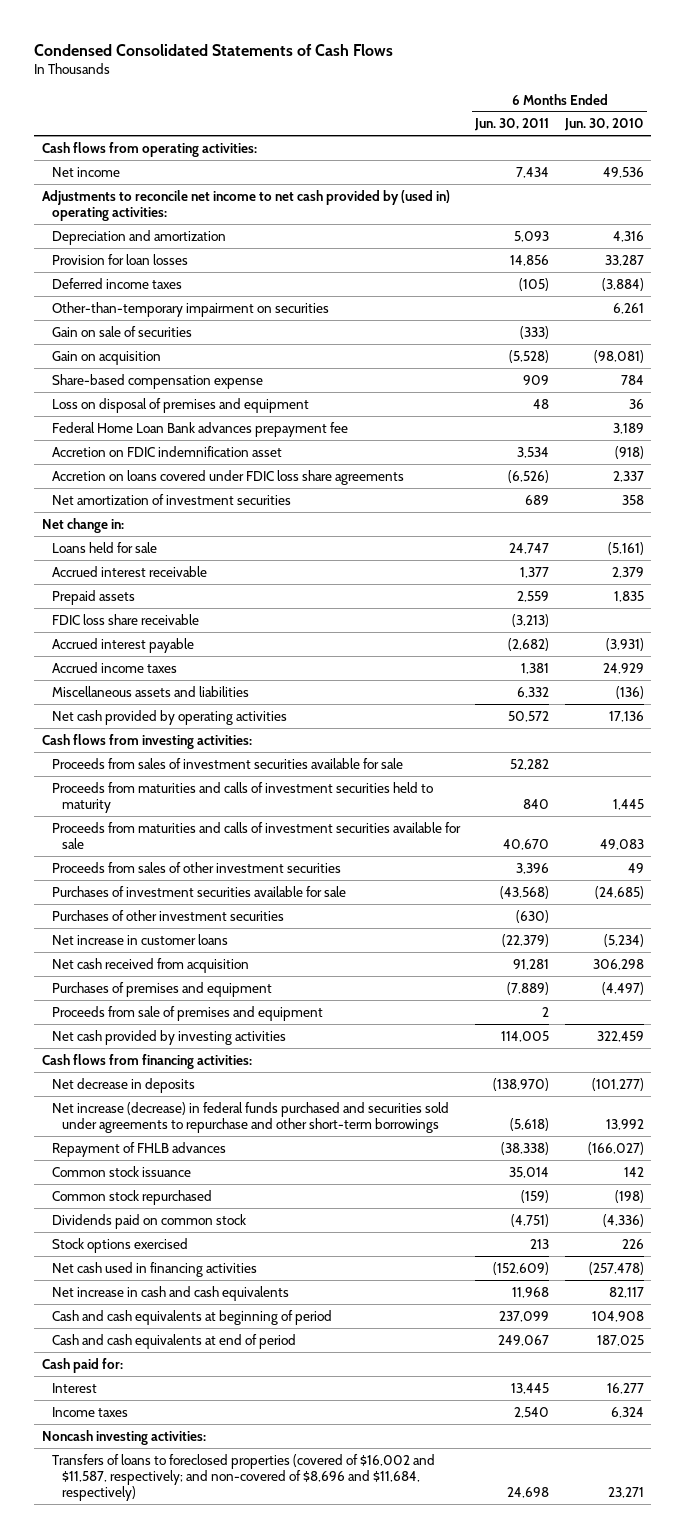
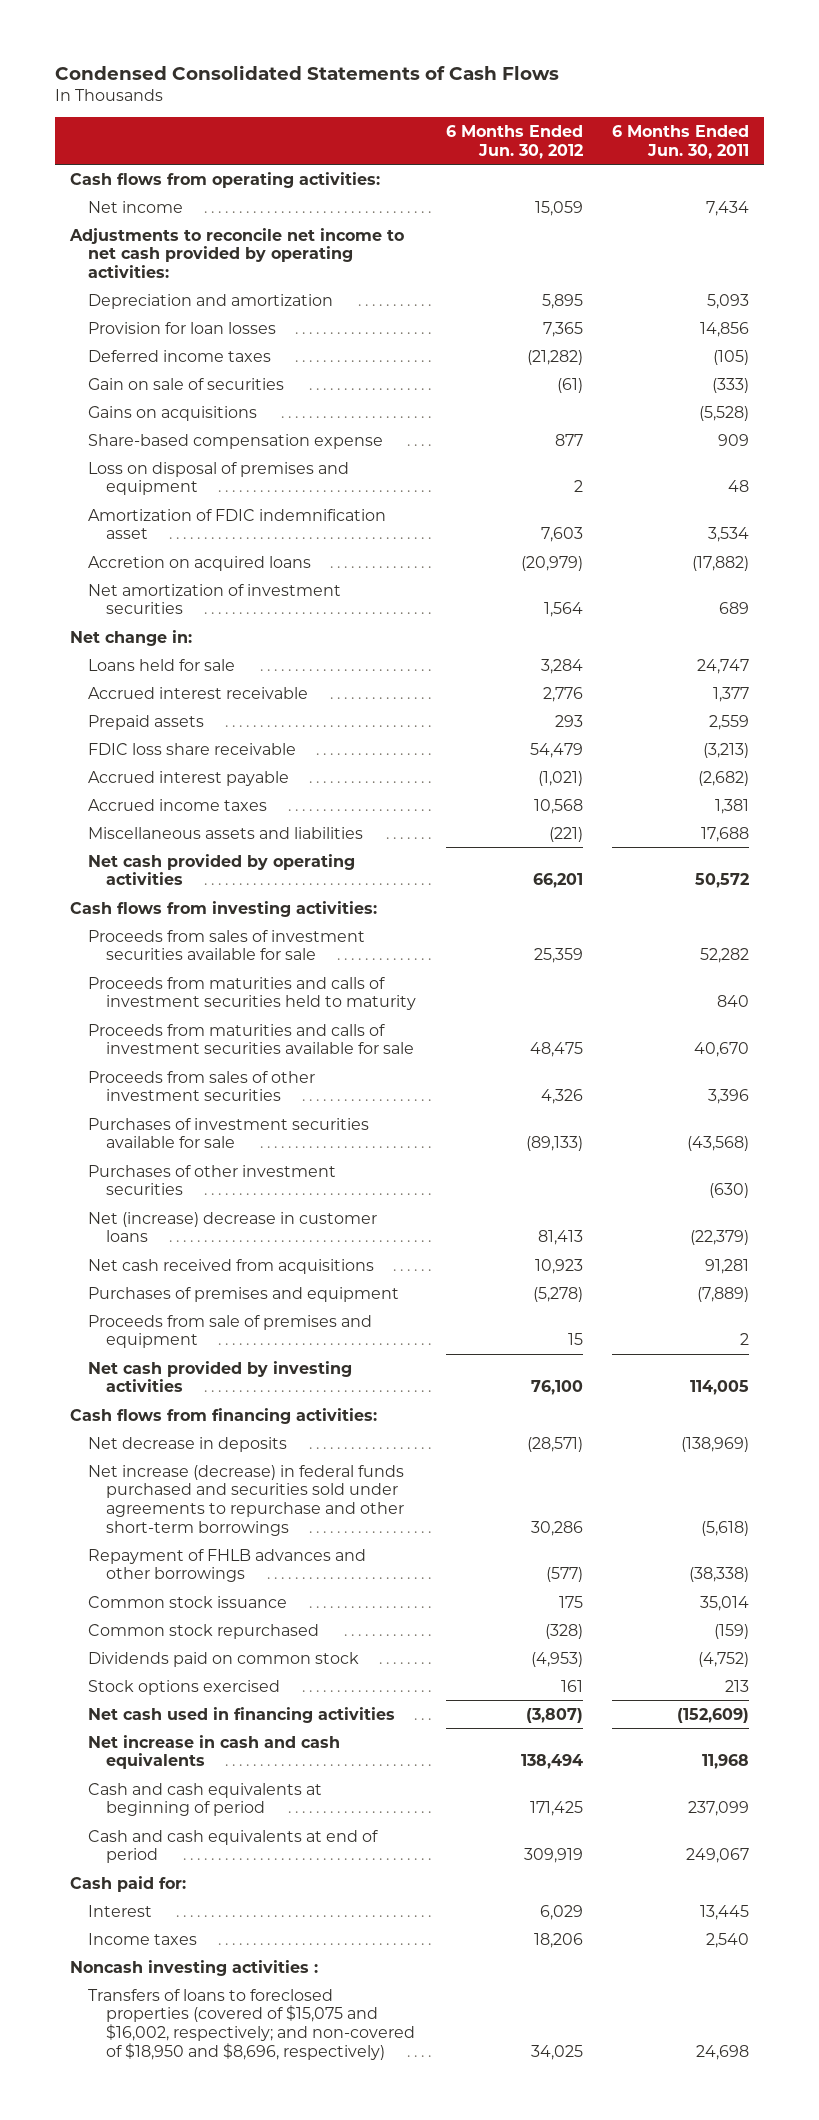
- | 6 Months Ended Jun. 30, 2011 | 6 Months Ended Jun. 30, 2010
+ | 6 Months Ended Jun. 30, 2012 | 6 Months Ended Jun. 30, 2011
- Adjustments to reconcile net income to net cash provided by (used in) operating activities:
+ Adjustments to reconcile net income to net cash provided by operating activities:
- Other-than-temporary impairment on securities | | 6,261
- Gain on acquisition | (5,528) | (98,081)
+ Gains on acquisitions | | (5,528)
- Federal Home Loan Bank advances prepayment fee | | 3,189
- Accretion on FDIC indemnification asset | 3,534 | (918)
- Accretion on loans covered under FDIC loss share agreements | (6,526) | 2,337
+ Amortization of FDIC indemnification asset | 7,603 | 3,534
+ Accretion on acquired loans | (20,979) | (17,882)
- Miscellaneous assets and liabilities | 6,332 | (136)
+ Miscellaneous assets and liabilities | (221) | 17,688
- Net increase in customer loans | (22,379) | (5,234)
- Net cash received from acquisition | 91,281 | 306,298
+ Net (increase) decrease in customer loans | 81,413 | (22,379)
+ Net cash received from acquisitions | 10,923 | 91,281
- Net decrease in deposits | (138,970) | (101,277)
+ Net decrease in deposits | (28,571) | (138,969)
- Repayment of FHLB advances | (38,338) | (166,027)
+ Repayment of FHLB advances and other borrowings | (577) | (38,338)
- Dividends paid on common stock | (4,751) | (4,336)
+ Dividends paid on common stock | (4,953) | (4,752)
- Noncash investing activities:
- Transfers of loans to foreclosed properties (covered of $16,002 and $11,587, respectively; and non-covered of $8,696 and $11,684, respectively) | 24,698 | 23,271
+ Noncash investing activities :
+ Transfers of loans to foreclosed properties (covered of $15,075 and $16,002, respectively; and non-covered of $18,950 and $8,696, respectively) | 34,025 | 24,698

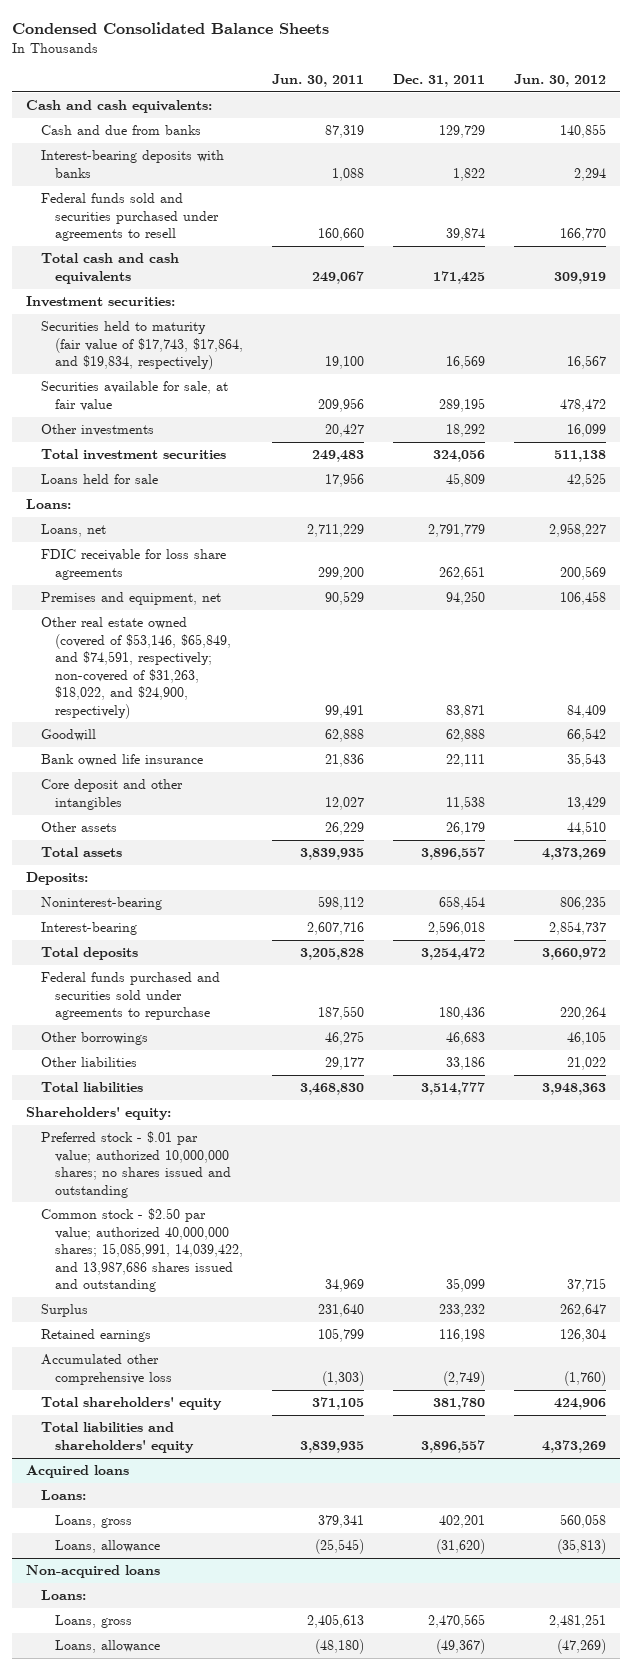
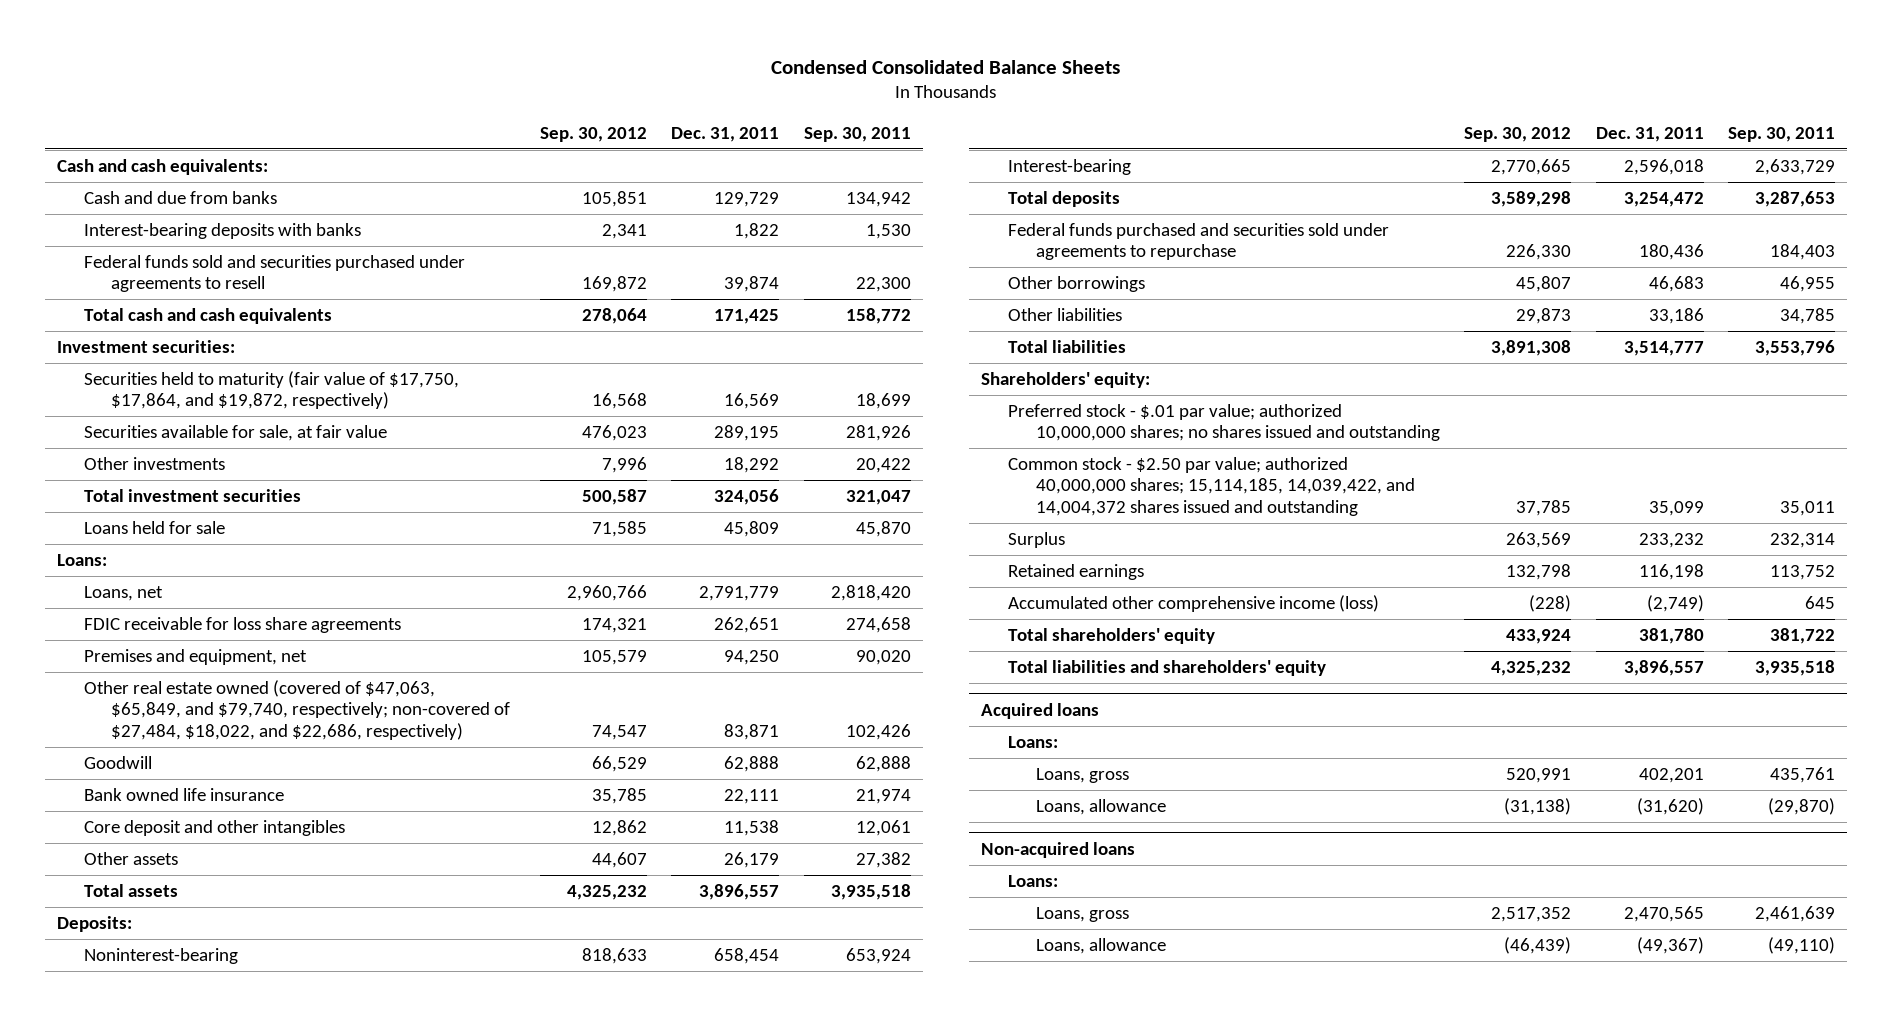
- | Jun. 30, 2011 | Dec. 31, 2011 | Jun. 30, 2012
+ | Sep. 30, 2012 | Dec. 31, 2011 | Sep. 30, 2011
- Securities held to maturity (fair value of $17,743, $17,864, and $19,834, respectively) | 19,100 | 16,569 | 16,567
+ Securities held to maturity (fair value of $17,750, $17,864, and $19,872, respectively) | 16,568 | 16,569 | 18,699
- Other real estate owned (covered of $53,146, $65,849, and $74,591, respectively; non-covered of $31,263, $18,022, and $24,900, respectively) | 99,491 | 83,871 | 84,409
+ Other real estate owned (covered of $47,063, $65,849, and $79,740, respectively; non-covered of $27,484, $18,022, and $22,686, respectively) | 74,547 | 83,871 | 102,426
- Common stock - $2.50 par value; authorized 40,000,000 shares; 15,085,991, 14,039,422, and 13,987,686 shares issued and outstanding | 34,969 | 35,099 | 37,715
+ Common stock - $2.50 par value; authorized 40,000,000 shares; 15,114,185, 14,039,422, and 14,004,372 shares issued and outstanding | 37,785 | 35,099 | 35,011
- Accumulated other comprehensive loss | (1,303) | (2,749) | (1,760)
+ Accumulated other comprehensive income (loss) | (228) | (2,749) | 645

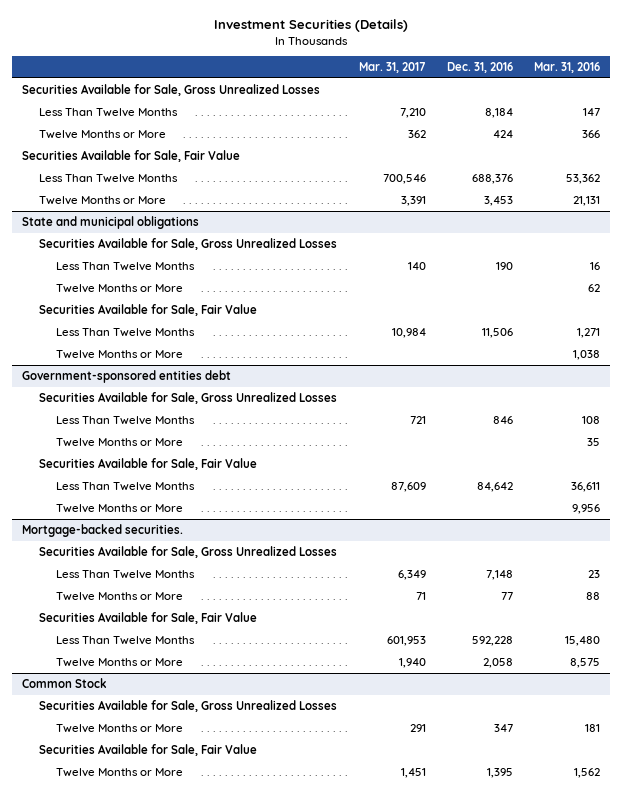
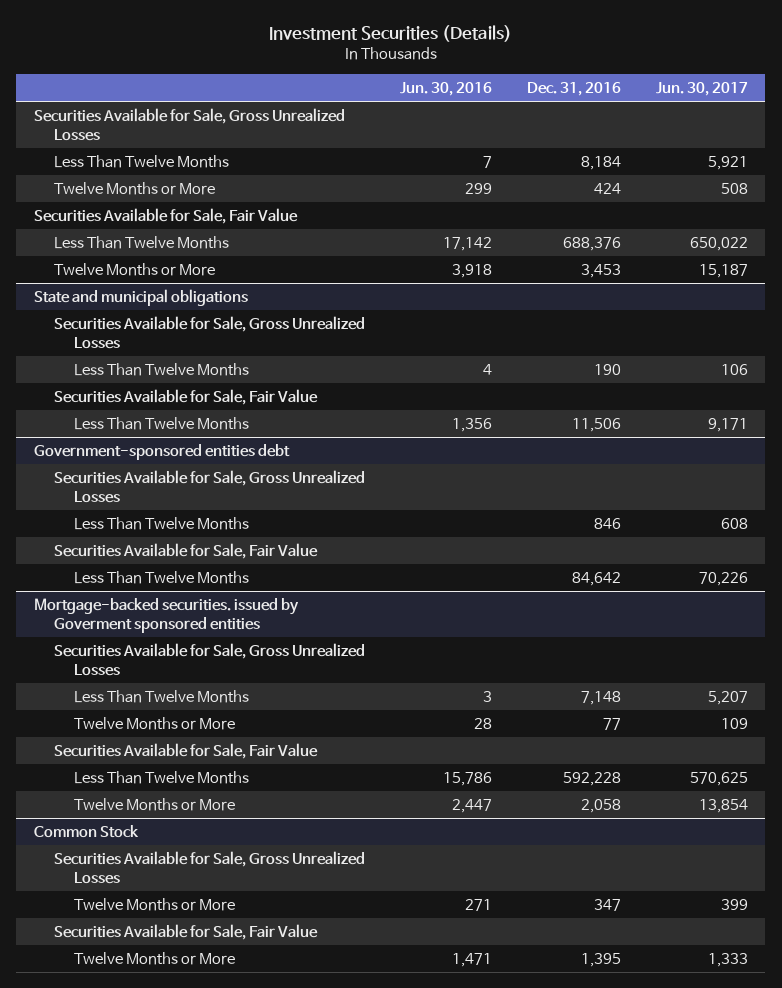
- | Mar. 31, 2017 | Dec. 31, 2016 | Mar. 31, 2016
+ | Jun. 30, 2016 | Dec. 31, 2016 | Jun. 30, 2017
@ State and municipal obligations
- Twelve Months or More | | | 62
- Twelve Months or More | | | 1,038
@ Government-sponsored entities debt
- Twelve Months or More | | | 35
- Twelve Months or More | | | 9,956
- Mortgage-backed securities.
+ Mortgage-backed securities. issued by Goverment sponsored entities

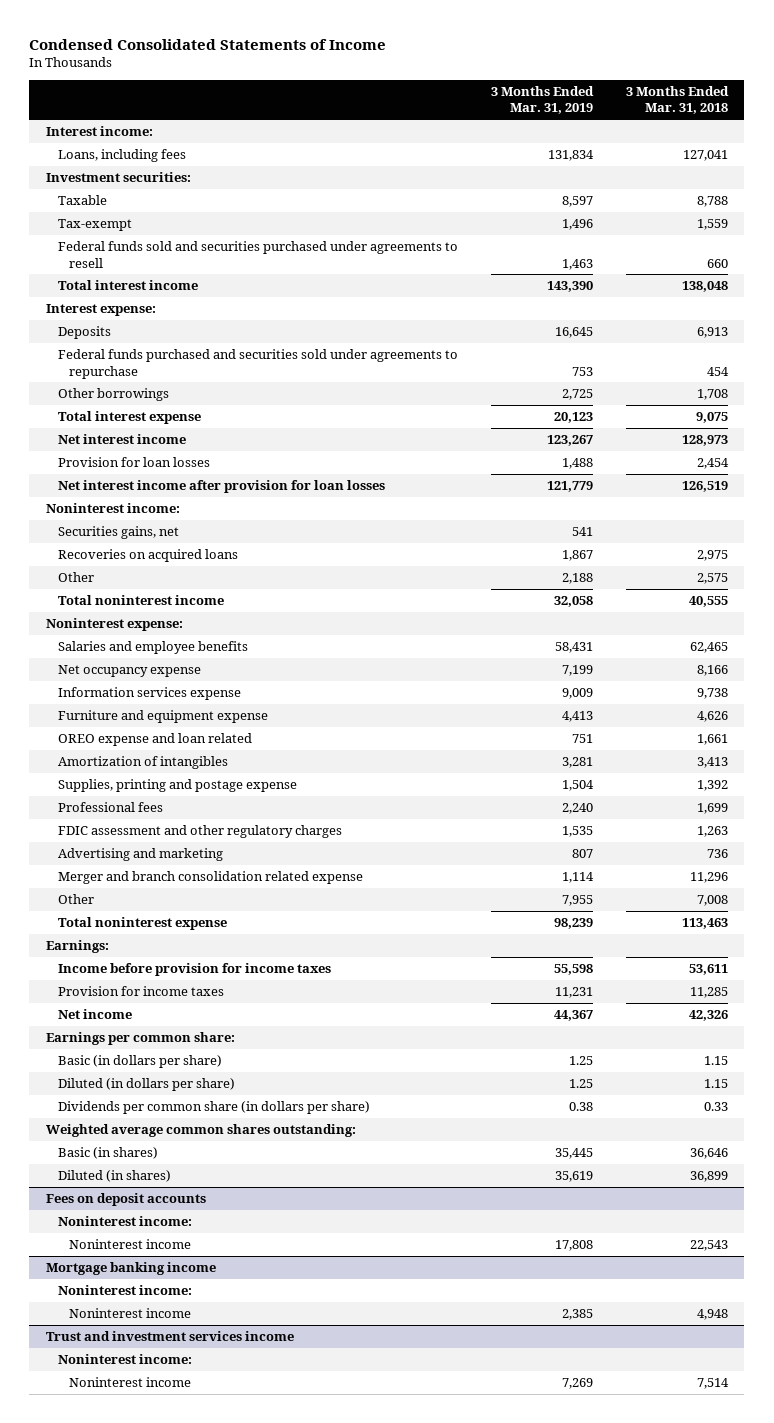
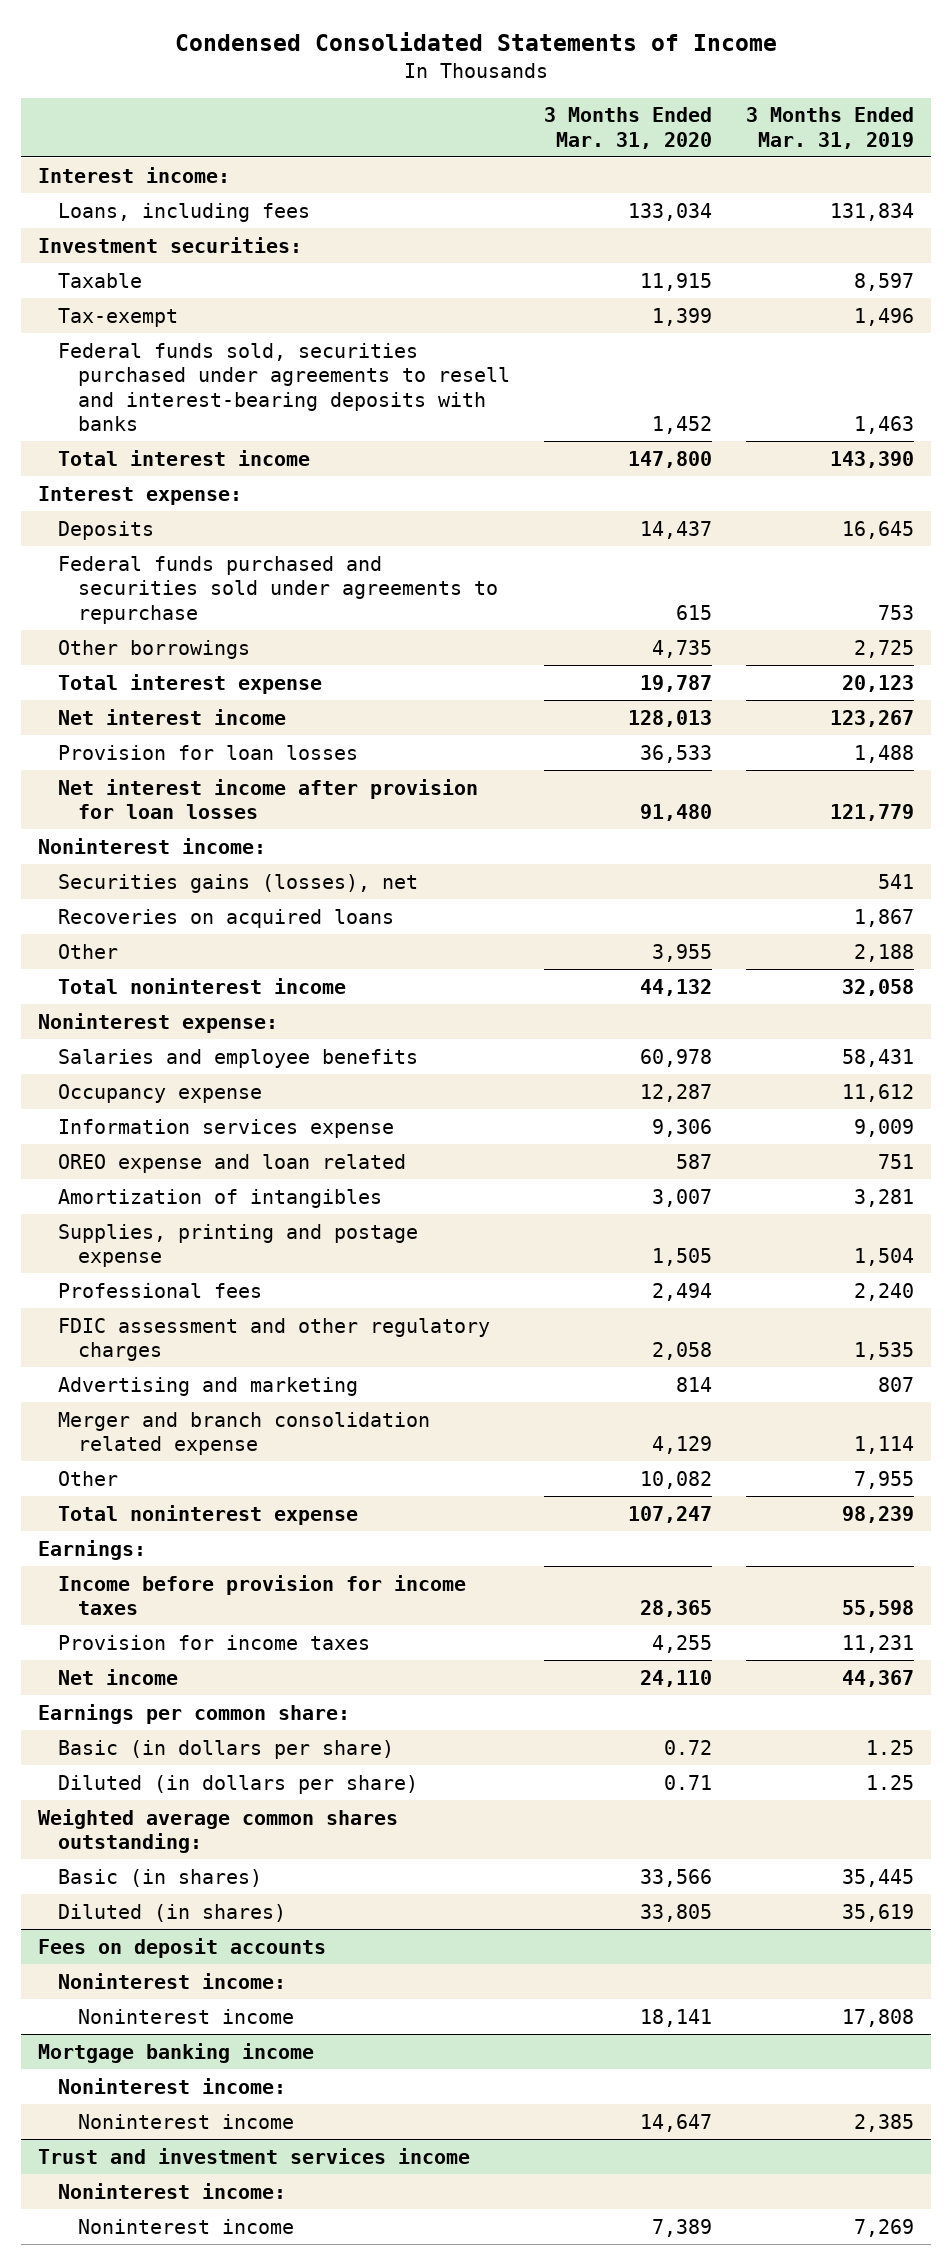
- | 3 Months Ended Mar. 31, 2019 | 3 Months Ended Mar. 31, 2018
+ | 3 Months Ended Mar. 31, 2020 | 3 Months Ended Mar. 31, 2019
- Federal funds sold and securities purchased under agreements to resell | 1,463 | 660
+ Federal funds sold, securities purchased under agreements to resell and interest-bearing deposits with banks | 1,452 | 1,463
- Securities gains, net | 541 |
+ Securities gains (losses), net | | 541
- Net occupancy expense | 7,199 | 8,166
+ Occupancy expense | 12,287 | 11,612
- Furniture and equipment expense | 4,413 | 4,626
- Dividends per common share (in dollars per share) | 0.38 | 0.33

